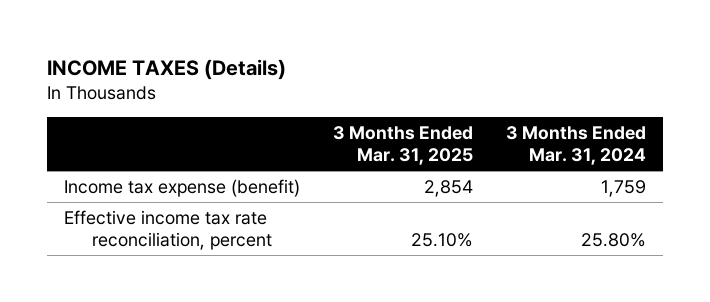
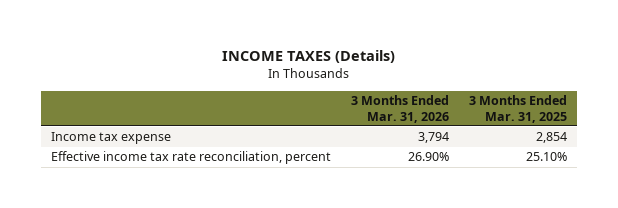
- | 3 Months Ended Mar. 31, 2025 | 3 Months Ended Mar. 31, 2024
+ | 3 Months Ended Mar. 31, 2026 | 3 Months Ended Mar. 31, 2025
- Income tax expense (benefit) | 2,854 | 1,759
+ Income tax expense | 3,794 | 2,854

